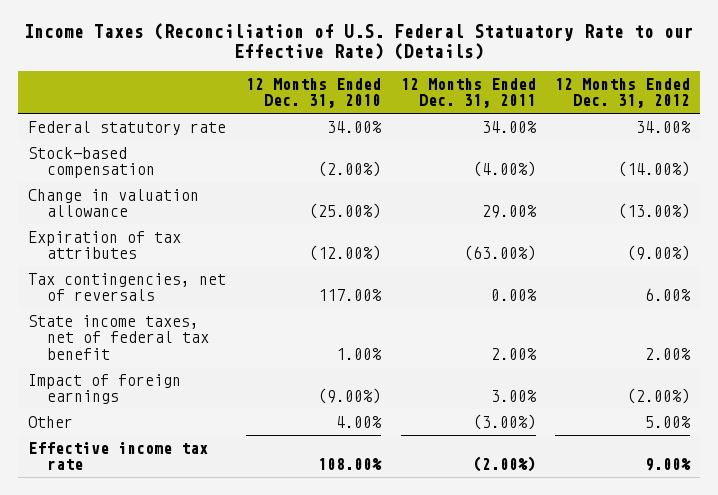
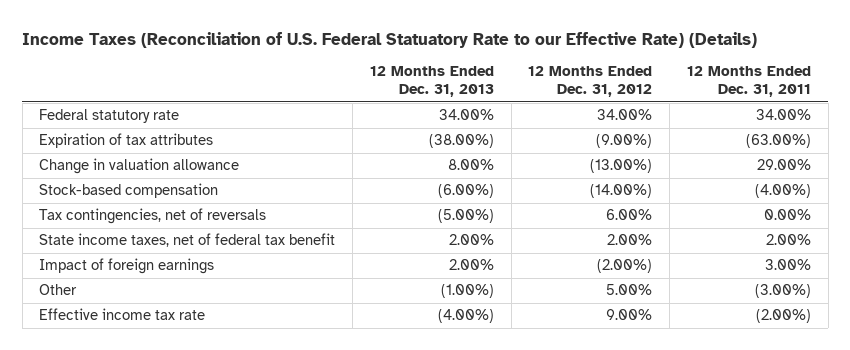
- | 12 Months Ended Dec. 31, 2010 | 12 Months Ended Dec. 31, 2011 | 12 Months Ended Dec. 31, 2012
+ | 12 Months Ended Dec. 31, 2013 | 12 Months Ended Dec. 31, 2012 | 12 Months Ended Dec. 31, 2011
moved down: Change in valuation allowance | 8.00% | (13.00%) | 29.00%
moved down: Stock-based compensation | (6.00%) | (14.00%) | (4.00%)

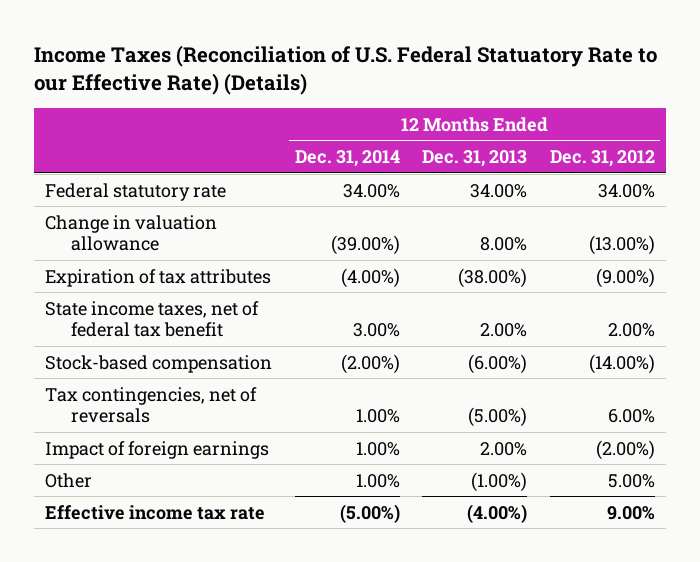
- | 12 Months Ended Dec. 31, 2013 | 12 Months Ended Dec. 31, 2012 | 12 Months Ended Dec. 31, 2011
+ | 12 Months Ended Dec. 31, 2014 | 12 Months Ended Dec. 31, 2013 | 12 Months Ended Dec. 31, 2012
moved down: Expiration of tax attributes | (4.00%) | (38.00%) | (9.00%)
moved up: State income taxes, net of federal tax benefit | 3.00% | 2.00% | 2.00%

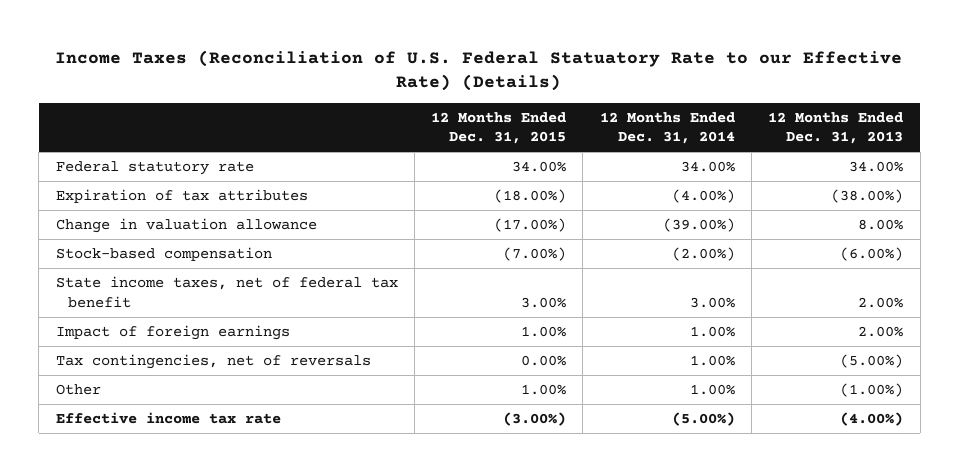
- | 12 Months Ended Dec. 31, 2014 | 12 Months Ended Dec. 31, 2013 | 12 Months Ended Dec. 31, 2012
+ | 12 Months Ended Dec. 31, 2015 | 12 Months Ended Dec. 31, 2014 | 12 Months Ended Dec. 31, 2013
moved down: Change in valuation allowance | (17.00%) | (39.00%) | 8.00%
moved down: State income taxes, net of federal tax benefit | 3.00% | 3.00% | 2.00%
moved down: Tax contingencies, net of reversals | 0.00% | 1.00% | (5.00%)

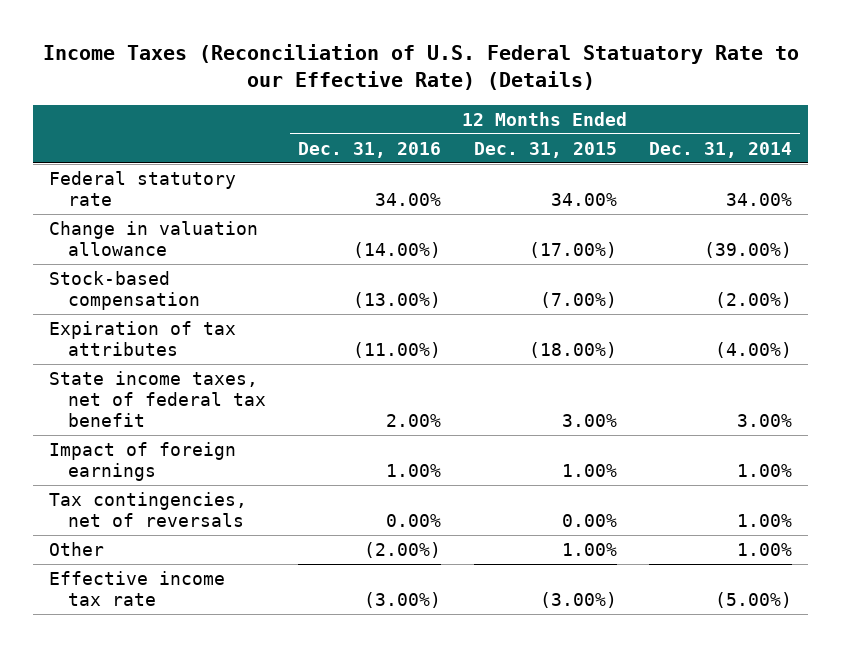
- | 12 Months Ended Dec. 31, 2015 | 12 Months Ended Dec. 31, 2014 | 12 Months Ended Dec. 31, 2013
+ | 12 Months Ended Dec. 31, 2016 | 12 Months Ended Dec. 31, 2015 | 12 Months Ended Dec. 31, 2014
moved down: Expiration of tax attributes | (11.00%) | (18.00%) | (4.00%)

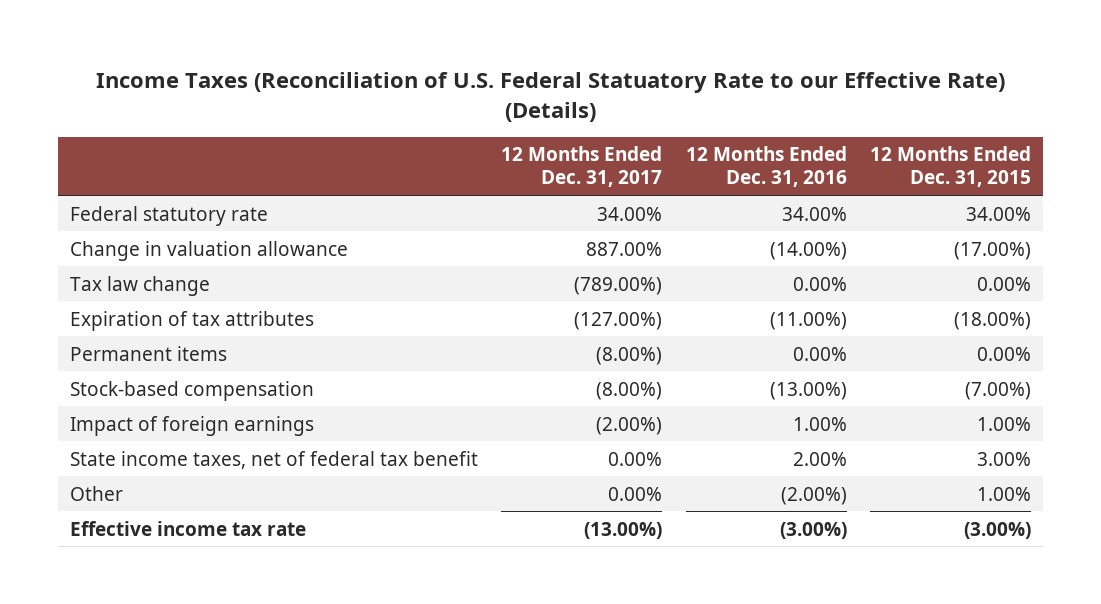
- | 12 Months Ended Dec. 31, 2016 | 12 Months Ended Dec. 31, 2015 | 12 Months Ended Dec. 31, 2014
+ | 12 Months Ended Dec. 31, 2017 | 12 Months Ended Dec. 31, 2016 | 12 Months Ended Dec. 31, 2015
+ Tax law change | (789.00%) | 0.00% | 0.00%
+ Permanent items | (8.00%) | 0.00% | 0.00%
moved down: Stock-based compensation | (8.00%) | (13.00%) | (7.00%)
- Tax contingencies, net of reversals | 0.00% | 0.00% | 1.00%
moved down: State income taxes, net of federal tax benefit | 0.00% | 2.00% | 3.00%

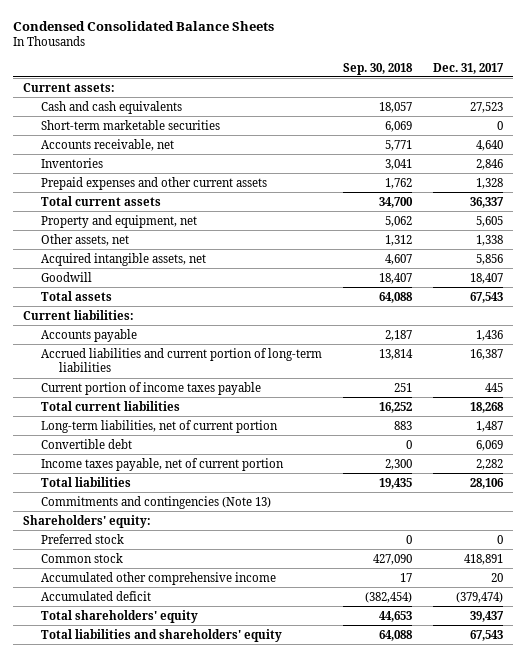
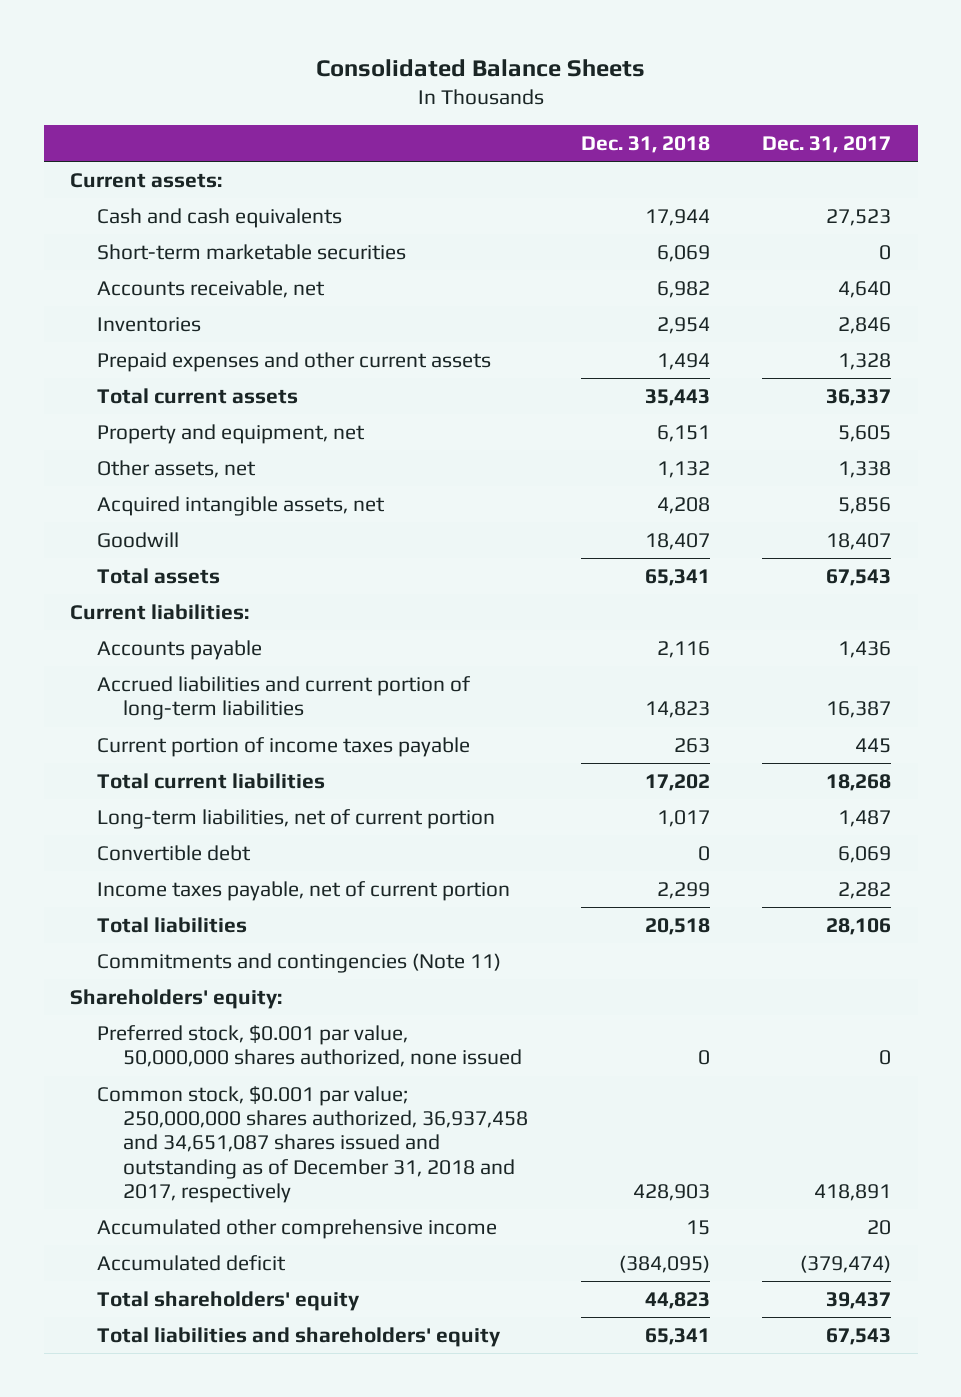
- Condensed Consolidated Balance Sheets
+ Consolidated Balance Sheets
- | Sep. 30, 2018 | Dec. 31, 2017
+ | Dec. 31, 2018 | Dec. 31, 2017
- Commitments and contingencies (Note 13)
+ Commitments and contingencies (Note 11)
- Preferred stock | 0 | 0
- Common stock | 427,090 | 418,891
+ Preferred stock, $0.001 par value, 50,000,000 shares authorized, none issued | 0 | 0
+ Common stock, $0.001 par value; 250,000,000 shares authorized, 36,937,458 and 34,651,087 shares issued and outstanding as of December 31, 2018 and 2017, respectively | 428,903 | 418,891

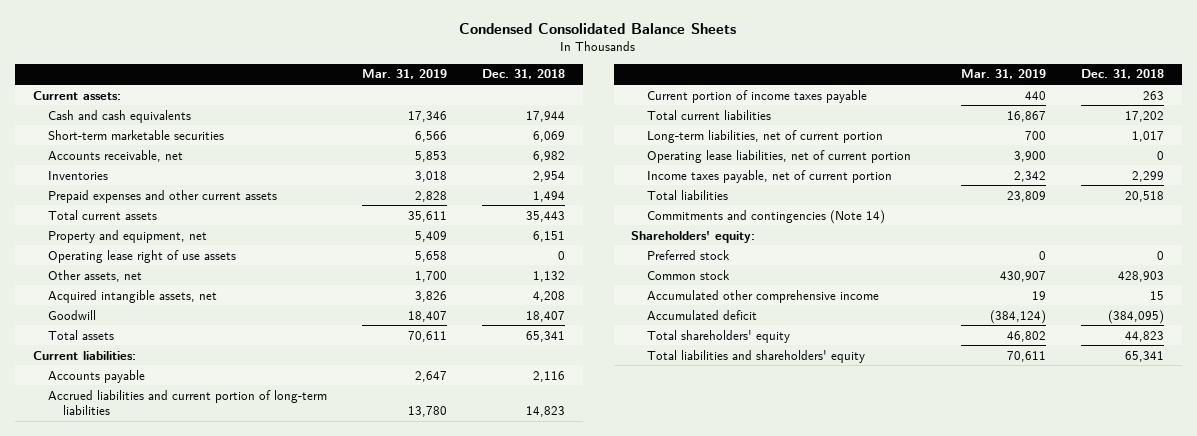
- Consolidated Balance Sheets
+ Condensed Consolidated Balance Sheets
- | Dec. 31, 2018 | Dec. 31, 2017
+ | Mar. 31, 2019 | Dec. 31, 2018
+ Operating lease right of use assets | 5,658 | 0
- Convertible debt | 0 | 6,069
+ Operating lease liabilities, net of current portion | 3,900 | 0
- Commitments and contingencies (Note 11)
+ Commitments and contingencies (Note 14)
- Preferred stock, $0.001 par value, 50,000,000 shares authorized, none issued | 0 | 0
- Common stock, $0.001 par value; 250,000,000 shares authorized, 36,937,458 and 34,651,087 shares issued and outstanding as of December 31, 2018 and 2017, respectively | 428,903 | 418,891
+ Preferred stock | 0 | 0
+ Common stock | 430,907 | 428,903

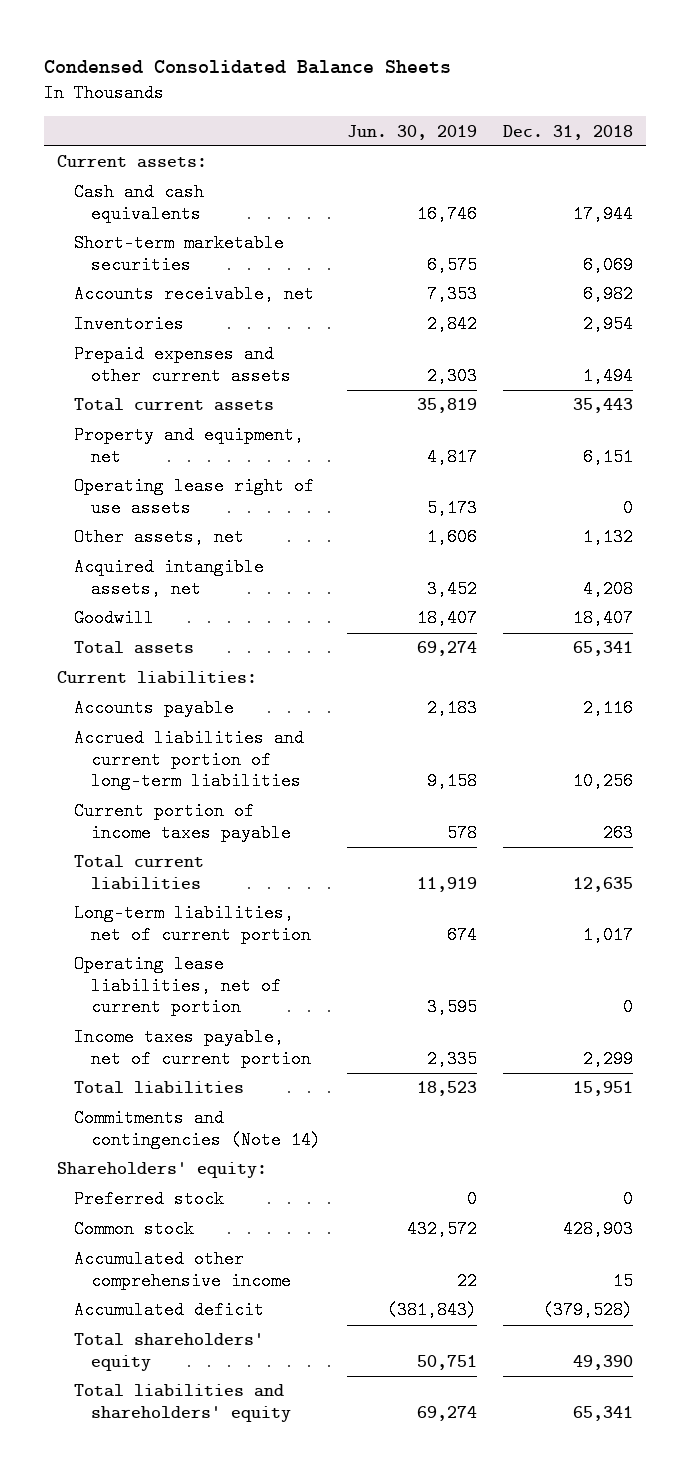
- | Mar. 31, 2019 | Dec. 31, 2018
+ | Jun. 30, 2019 | Dec. 31, 2018
- Accrued liabilities and current portion of long-term liabilities | 13,780 | 14,823
+ Accrued liabilities and current portion of long-term liabilities | 9,158 | 10,256
- Total current liabilities | 16,867 | 17,202
+ Total current liabilities | 11,919 | 12,635
- Total liabilities | 23,809 | 20,518
+ Total liabilities | 18,523 | 15,951
- Accumulated deficit | (384,124) | (384,095)
- Total shareholders' equity | 46,802 | 44,823
+ Accumulated deficit | (381,843) | (379,528)
+ Total shareholders' equity | 50,751 | 49,390

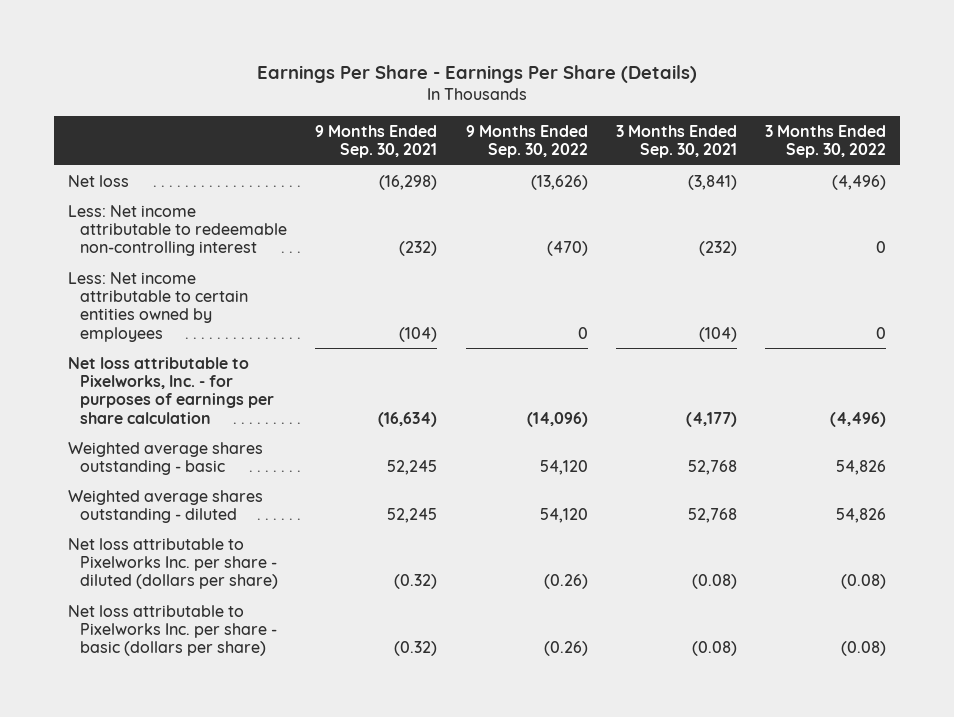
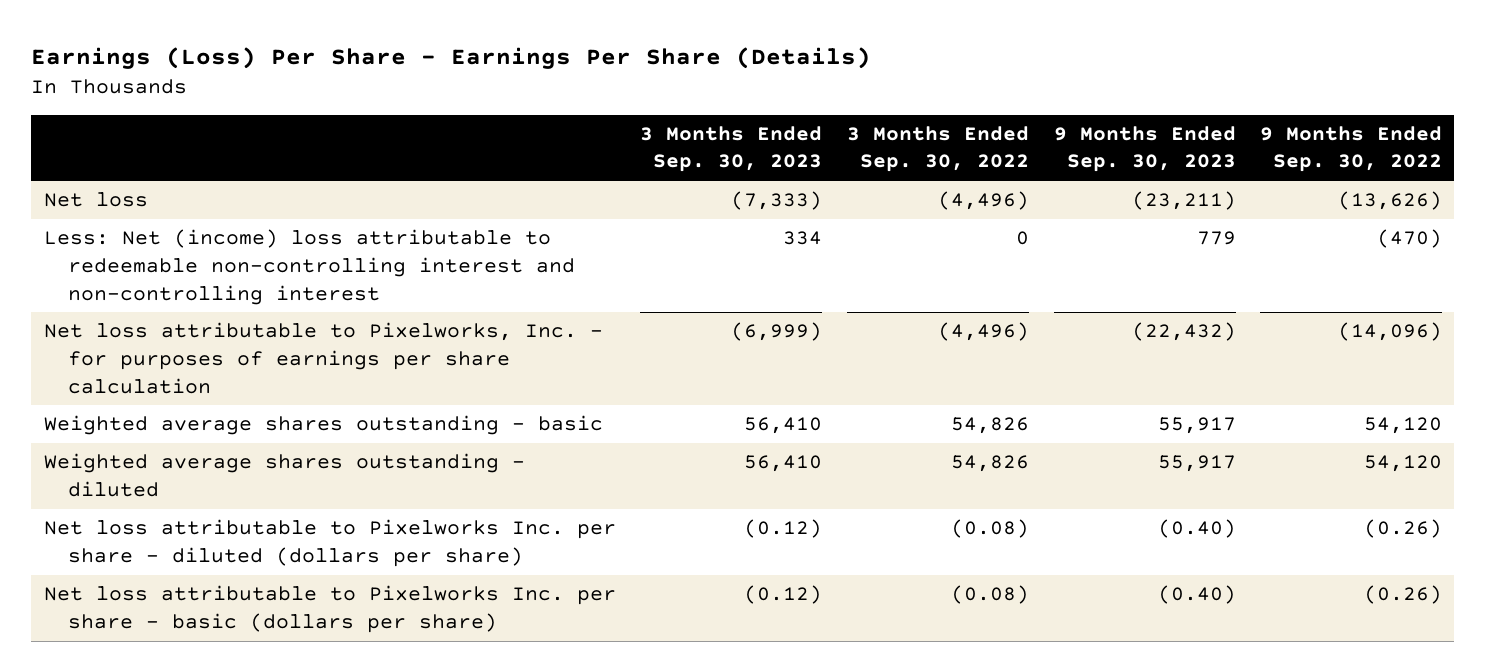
- Earnings Per Share - Earnings Per Share (Details)
+ Earnings (Loss) Per Share - Earnings Per Share (Details)
- | 9 Months Ended Sep. 30, 2021 | 9 Months Ended Sep. 30, 2022 | 3 Months Ended Sep. 30, 2021 | 3 Months Ended Sep. 30, 2022
+ | 3 Months Ended Sep. 30, 2023 | 3 Months Ended Sep. 30, 2022 | 9 Months Ended Sep. 30, 2023 | 9 Months Ended Sep. 30, 2022
- Less: Net income attributable to redeemable non-controlling interest | (232) | (470) | (232) | 0
- Less: Net income attributable to certain entities owned by employees | (104) | 0 | (104) | 0
+ Less: Net (income) loss attributable to redeemable non-controlling interest and non-controlling interest | 334 | 0 | 779 | (470)

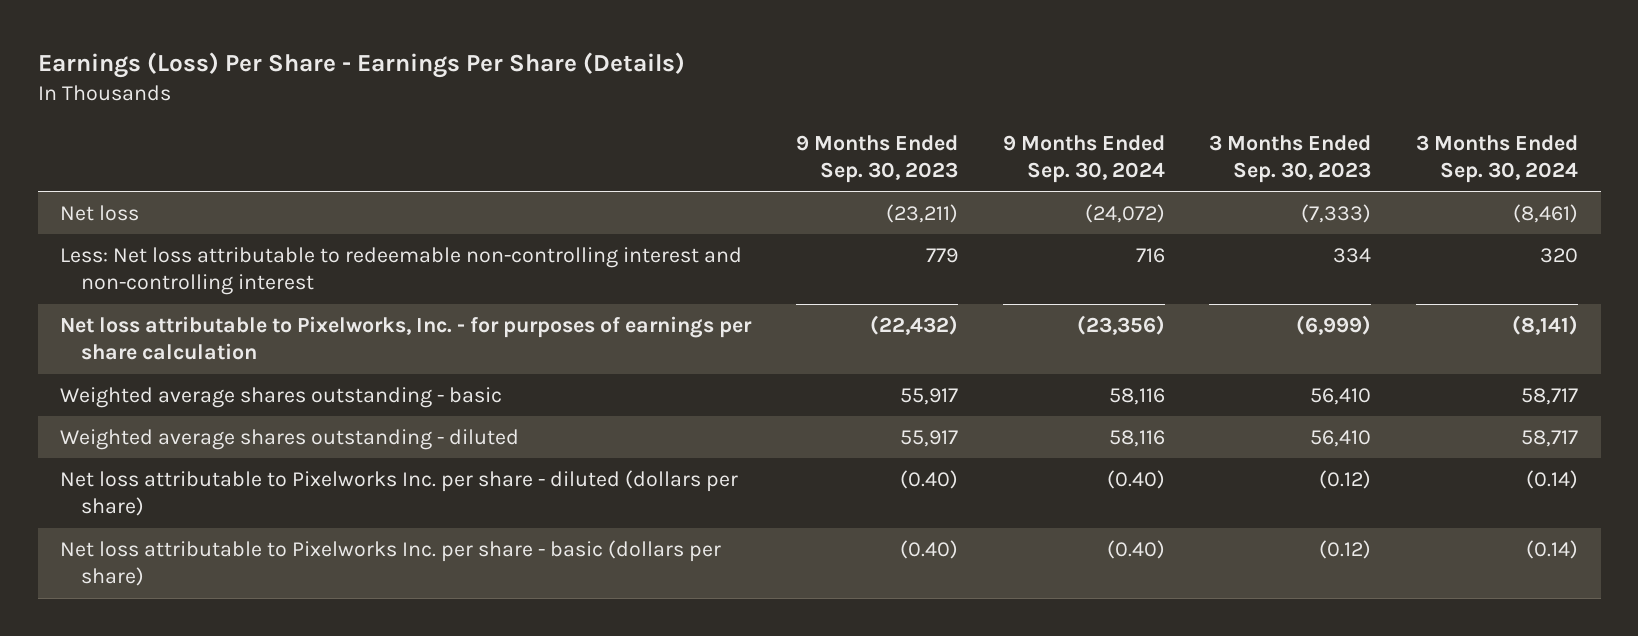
- | 3 Months Ended Sep. 30, 2023 | 3 Months Ended Sep. 30, 2022 | 9 Months Ended Sep. 30, 2023 | 9 Months Ended Sep. 30, 2022
+ | 9 Months Ended Sep. 30, 2023 | 9 Months Ended Sep. 30, 2024 | 3 Months Ended Sep. 30, 2023 | 3 Months Ended Sep. 30, 2024
- Less: Net (income) loss attributable to redeemable non-controlling interest and non-controlling interest | 334 | 0 | 779 | (470)
+ Less: Net loss attributable to redeemable non-controlling interest and non-controlling interest | 779 | 716 | 334 | 320

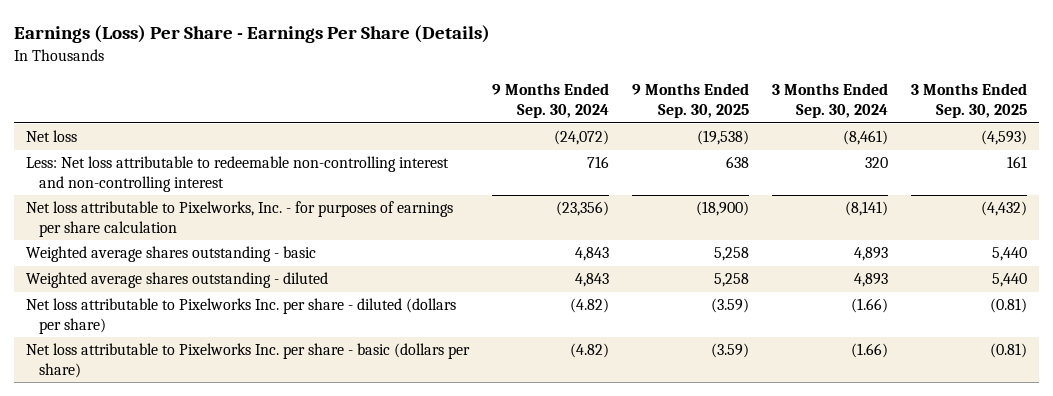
- | 9 Months Ended Sep. 30, 2023 | 9 Months Ended Sep. 30, 2024 | 3 Months Ended Sep. 30, 2023 | 3 Months Ended Sep. 30, 2024
+ | 9 Months Ended Sep. 30, 2024 | 9 Months Ended Sep. 30, 2025 | 3 Months Ended Sep. 30, 2024 | 3 Months Ended Sep. 30, 2025
- Weighted average shares outstanding - basic | 55,917 | 58,116 | 56,410 | 58,717
- Weighted average shares outstanding - diluted | 55,917 | 58,116 | 56,410 | 58,717
- Net loss attributable to Pixelworks Inc. per share - diluted (dollars per share) | (0.40) | (0.40) | (0.12) | (0.14)
- Net loss attributable to Pixelworks Inc. per share - basic (dollars per share) | (0.40) | (0.40) | (0.12) | (0.14)
+ Weighted average shares outstanding - basic | 4,843 | 5,258 | 4,893 | 5,440
+ Weighted average shares outstanding - diluted | 4,843 | 5,258 | 4,893 | 5,440
+ Net loss attributable to Pixelworks Inc. per share - diluted (dollars per share) | (4.82) | (3.59) | (1.66) | (0.81)
+ Net loss attributable to Pixelworks Inc. per share - basic (dollars per share) | (4.82) | (3.59) | (1.66) | (0.81)

